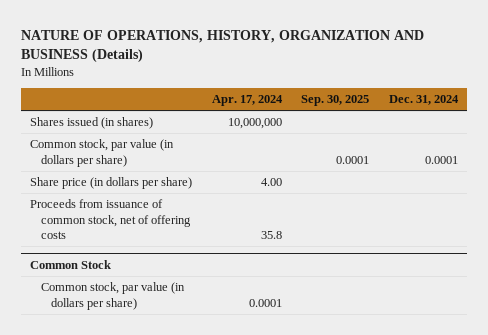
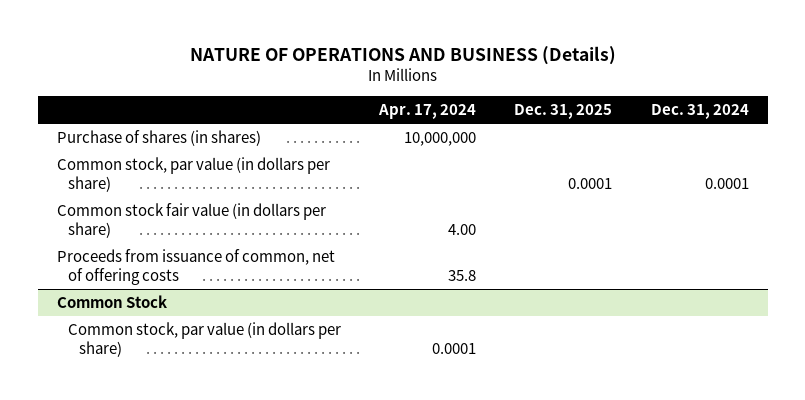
- NATURE OF OPERATIONS, HISTORY, ORGANIZATION AND BUSINESS (Details)
+ NATURE OF OPERATIONS AND BUSINESS (Details)
- | Apr. 17, 2024 | Sep. 30, 2025 | Dec. 31, 2024
+ | Apr. 17, 2024 | Dec. 31, 2025 | Dec. 31, 2024
- Shares issued (in shares) | 10,000,000 | |
+ Purchase of shares (in shares) | 10,000,000 | |
- Share price (in dollars per share) | 4.00 | |
- Proceeds from issuance of common stock, net of offering costs | 35.8 | |
+ Common stock fair value (in dollars per share) | 4.00 | |
+ Proceeds from issuance of common, net of offering costs | 35.8 | |

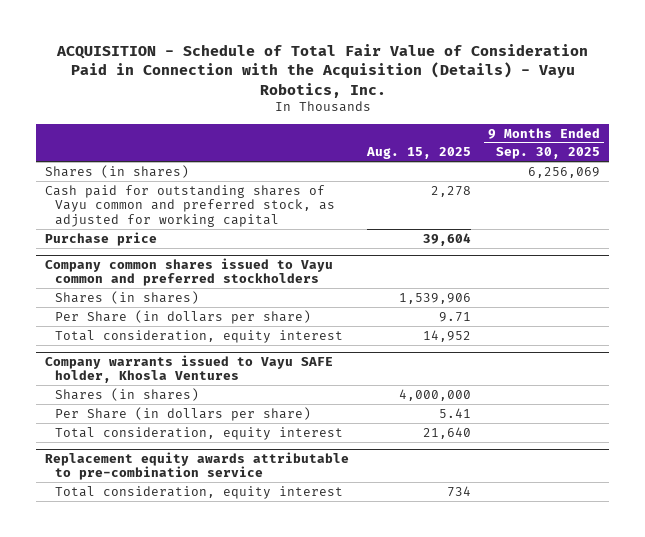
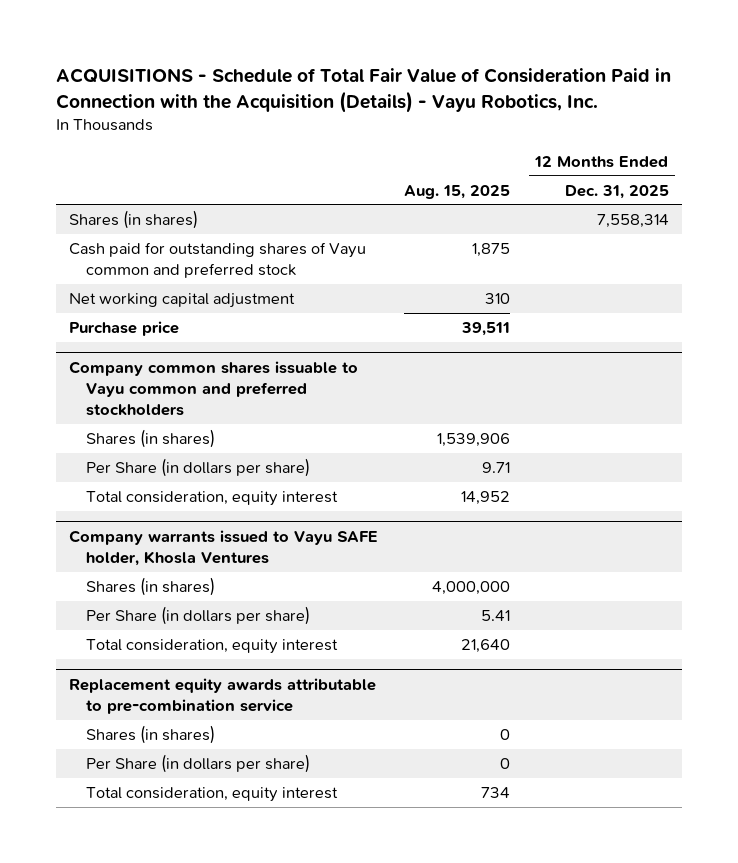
- ACQUISITION - Schedule of Total Fair Value of Consideration Paid in Connection with the Acquisition (Details) - Vayu Robotics, Inc.
+ ACQUISITIONS - Schedule of Total Fair Value of Consideration Paid in Connection with the Acquisition (Details) - Vayu Robotics, Inc.
- | Aug. 15, 2025 | 9 Months Ended Sep. 30, 2025
+ | Aug. 15, 2025 | 12 Months Ended Dec. 31, 2025
- Cash paid for outstanding shares of Vayu common and preferred stock, as adjusted for working capital | 2,278 |
- Purchase price | 39,604 |
- Company common shares issued to Vayu common and preferred stockholders
+ Cash paid for outstanding shares of Vayu common and preferred stock | 1,875 |
+ Net working capital adjustment | 310 |
+ Purchase price | 39,511 |
+ Company common shares issuable to Vayu common and preferred stockholders
@ Replacement equity awards attributable to pre-combination service
+ Shares (in shares) | 0 |
+ Per Share (in dollars per share) | 0 |

